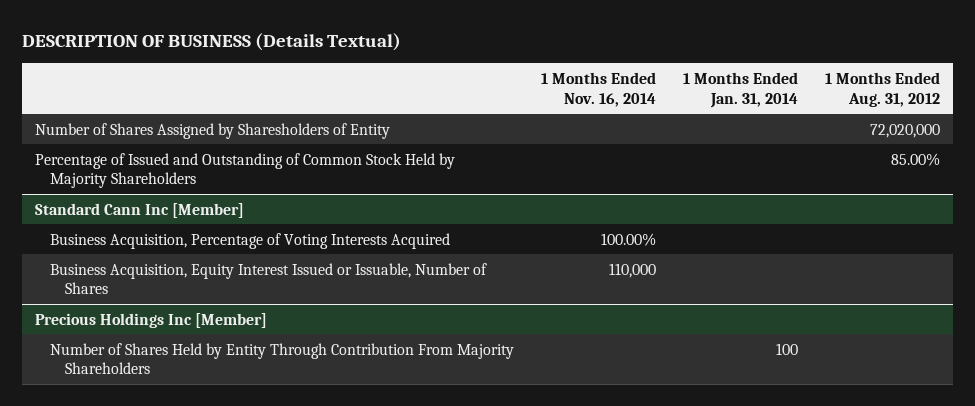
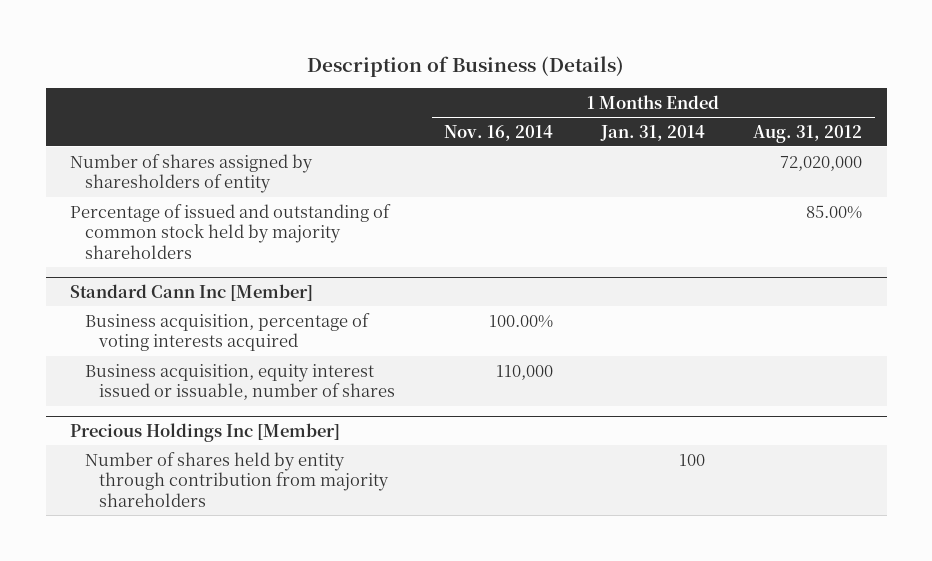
- DESCRIPTION OF BUSINESS (Details Textual)
+ Description of Business (Details)
- Number of Shares Assigned by Sharesholders of Entity | | | 72,020,000
- Percentage of Issued and Outstanding of Common Stock Held by Majority Shareholders | | | 85.00%
+ Number of shares assigned by sharesholders of entity | | | 72,020,000
+ Percentage of issued and outstanding of common stock held by majority shareholders | | | 85.00%
@ Standard Cann Inc [Member]
- Business Acquisition, Percentage of Voting Interests Acquired | 100.00% | |
- Business Acquisition, Equity Interest Issued or Issuable, Number of Shares | 110,000 | |
+ Business acquisition, percentage of voting interests acquired | 100.00% | |
+ Business acquisition, equity interest issued or issuable, number of shares | 110,000 | |
@ Precious Holdings Inc [Member]
- Number of Shares Held by Entity Through Contribution From Majority Shareholders | | 100 |
+ Number of shares held by entity through contribution from majority shareholders | | 100 |

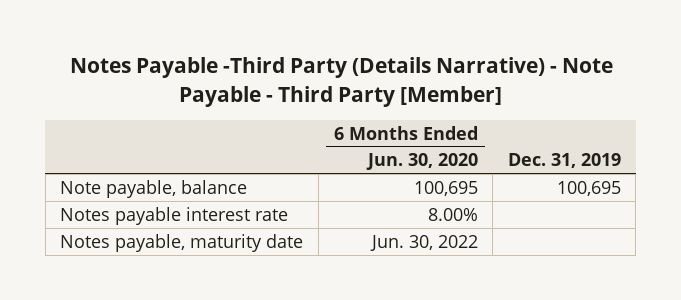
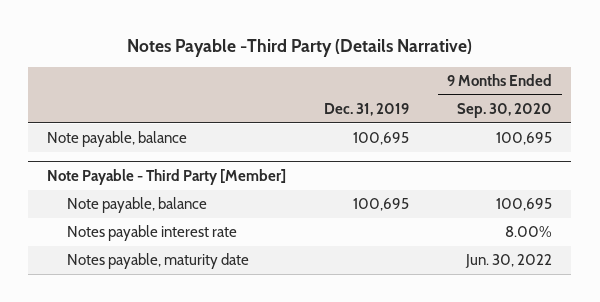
- Notes Payable -Third Party (Details Narrative) - Note Payable - Third Party [Member]
+ Notes Payable -Third Party (Details Narrative)
- | 6 Months Ended Jun. 30, 2020 | Dec. 31, 2019
+ | Dec. 31, 2019 | 9 Months Ended Sep. 30, 2020
- Notes payable interest rate | 8.00% |
- Notes payable, maturity date | Jun. 30, 2022 |
+ Note Payable - Third Party [Member]
+ Note payable, balance | 100,695 | 100,695
+ Notes payable interest rate | | 8.00%
+ Notes payable, maturity date | | Jun. 30, 2022

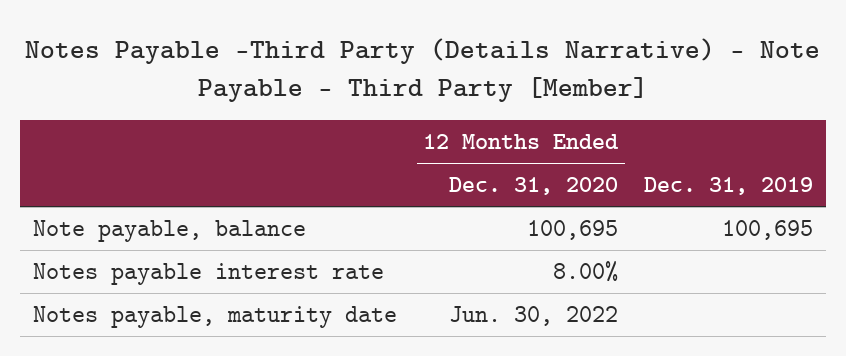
- Notes Payable -Third Party (Details Narrative)
+ Notes Payable -Third Party (Details Narrative) - Note Payable - Third Party [Member]
- | Dec. 31, 2019 | 9 Months Ended Sep. 30, 2020
+ | 12 Months Ended Dec. 31, 2020 | Dec. 31, 2019
- Note Payable - Third Party [Member]
- Note payable, balance | 100,695 | 100,695
- Notes payable interest rate | | 8.00%
- Notes payable, maturity date | | Jun. 30, 2022
+ Notes payable interest rate | 8.00% |
+ Notes payable, maturity date | Jun. 30, 2022 |

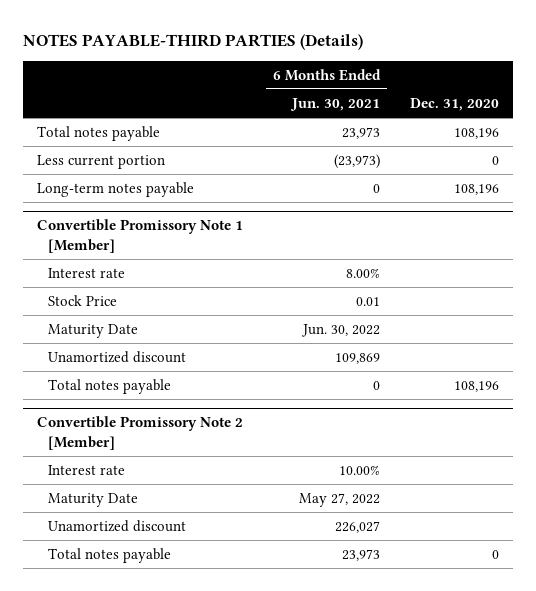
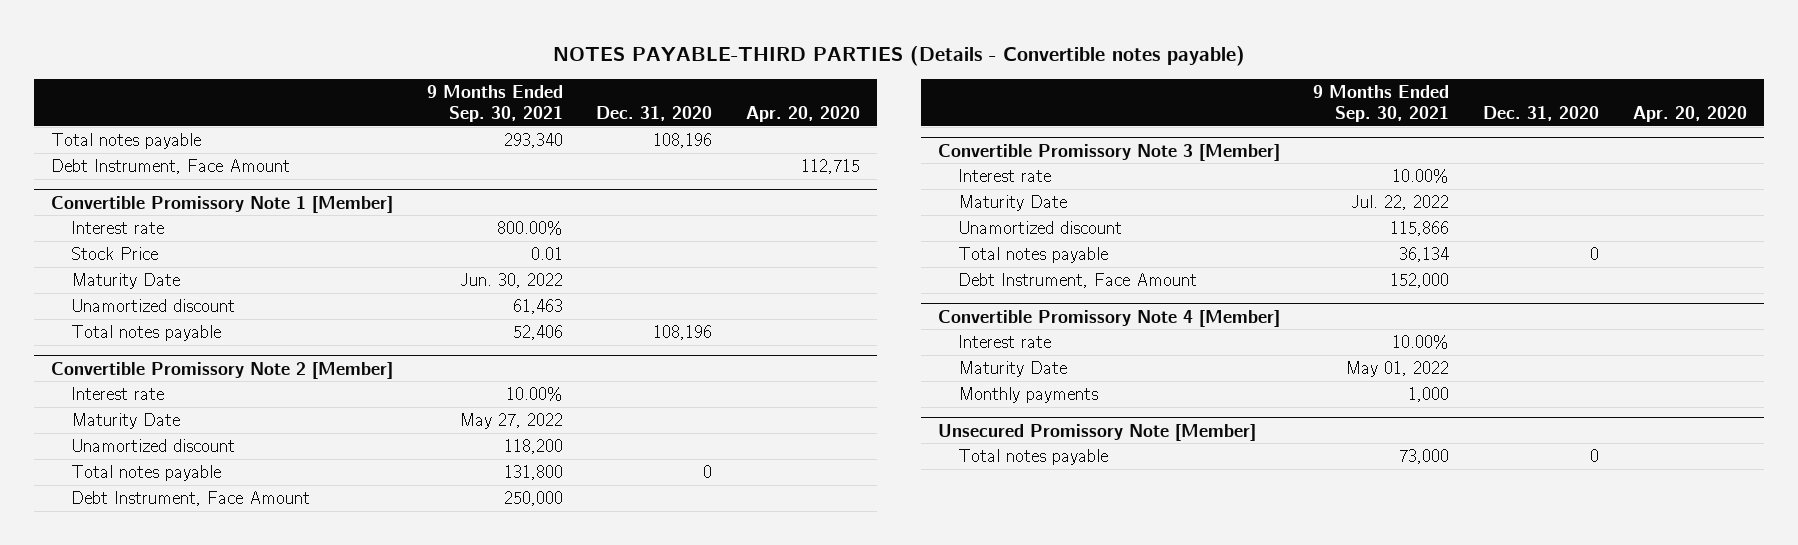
- NOTES PAYABLE-THIRD PARTIES (Details)
+ NOTES PAYABLE-THIRD PARTIES (Details - Convertible notes payable)
- | 6 Months Ended Jun. 30, 2021 | Dec. 31, 2020
+ | 9 Months Ended Sep. 30, 2021 | Dec. 31, 2020 | Apr. 20, 2020
- Less current portion | (23,973) | 0
- Long-term notes payable | 0 | 108,196
+ Debt Instrument, Face Amount | | | 112,715
@ Convertible Promissory Note 2 [Member]
+ Debt Instrument, Face Amount | 250,000 | |
+ Convertible Promissory Note 3 [Member]
+ Interest rate | 10.00% | |
+ Maturity Date | Jul. 22, 2022 | |
+ Unamortized discount | 115,866 | |
+ Total notes payable | 36,134 | 0 |
+ Debt Instrument, Face Amount | 152,000 | |
+ Convertible Promissory Note 4 [Member]
+ Interest rate | 10.00% | |
+ Maturity Date | May 01, 2022 | |
+ Monthly payments | 1,000 | |
+ Unsecured Promissory Note [Member]
+ Total notes payable | 73,000 | 0 |

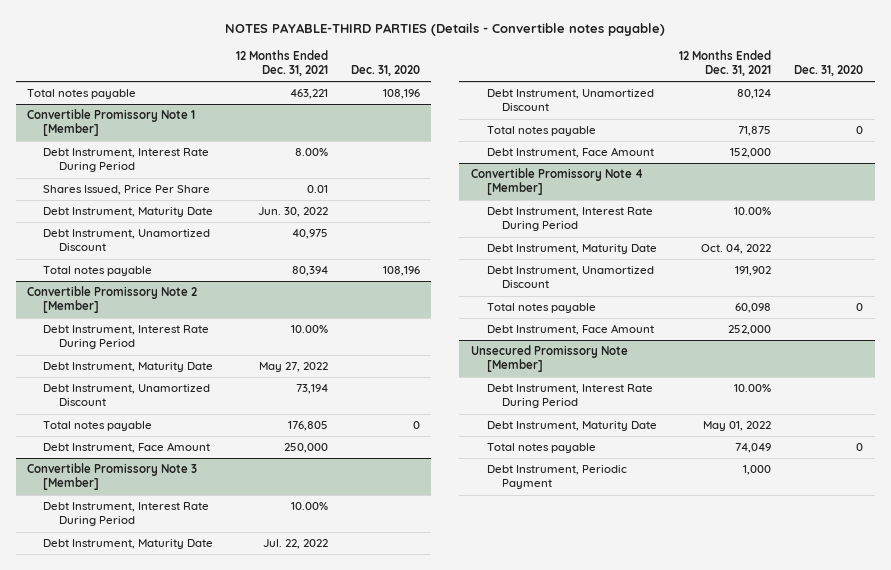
- | 9 Months Ended Sep. 30, 2021 | Dec. 31, 2020 | Apr. 20, 2020
+ | 12 Months Ended Dec. 31, 2021 | Dec. 31, 2020
- Debt Instrument, Face Amount | | | 112,715
@ Convertible Promissory Note 1 [Member]
- Interest rate | 800.00% | |
- Stock Price | 0.01 | |
- Maturity Date | Jun. 30, 2022 | |
- Unamortized discount | 61,463 | |
+ Debt Instrument, Interest Rate During Period | 8.00% |
+ Shares Issued, Price Per Share | 0.01 |
+ Debt Instrument, Maturity Date | Jun. 30, 2022 |
+ Debt Instrument, Unamortized Discount | 40,975 |
@ Convertible Promissory Note 2 [Member]
- Interest rate | 10.00% | |
- Maturity Date | May 27, 2022 | |
- Unamortized discount | 118,200 | |
+ Debt Instrument, Interest Rate During Period | 10.00% |
+ Debt Instrument, Maturity Date | May 27, 2022 |
+ Debt Instrument, Unamortized Discount | 73,194 |
@ Convertible Promissory Note 3 [Member]
- Interest rate | 10.00% | |
- Maturity Date | Jul. 22, 2022 | |
- Unamortized discount | 115,866 | |
+ Debt Instrument, Interest Rate During Period | 10.00% |
+ Debt Instrument, Maturity Date | Jul. 22, 2022 |
+ Debt Instrument, Unamortized Discount | 80,124 |
@ Convertible Promissory Note 4 [Member]
- Interest rate | 10.00% | |
- Maturity Date | May 01, 2022 | |
- Monthly payments | 1,000 | |
+ Debt Instrument, Interest Rate During Period | 10.00% |
+ Debt Instrument, Maturity Date | Oct. 04, 2022 |
+ Debt Instrument, Unamortized Discount | 191,902 |
+ Total notes payable | 60,098 | 0
+ Debt Instrument, Face Amount | 252,000 |
@ Unsecured Promissory Note [Member]
+ Debt Instrument, Interest Rate During Period | 10.00% |
+ Debt Instrument, Maturity Date | May 01, 2022 |
+ Debt Instrument, Periodic Payment | 1,000 |

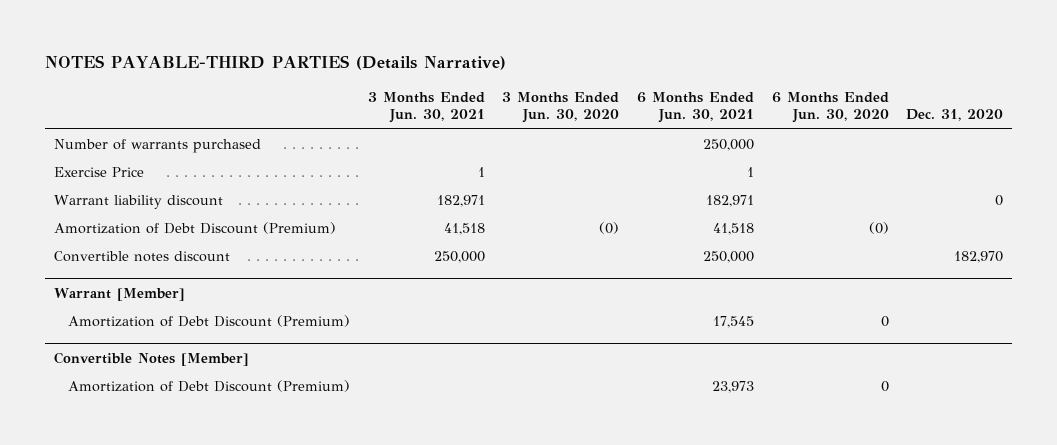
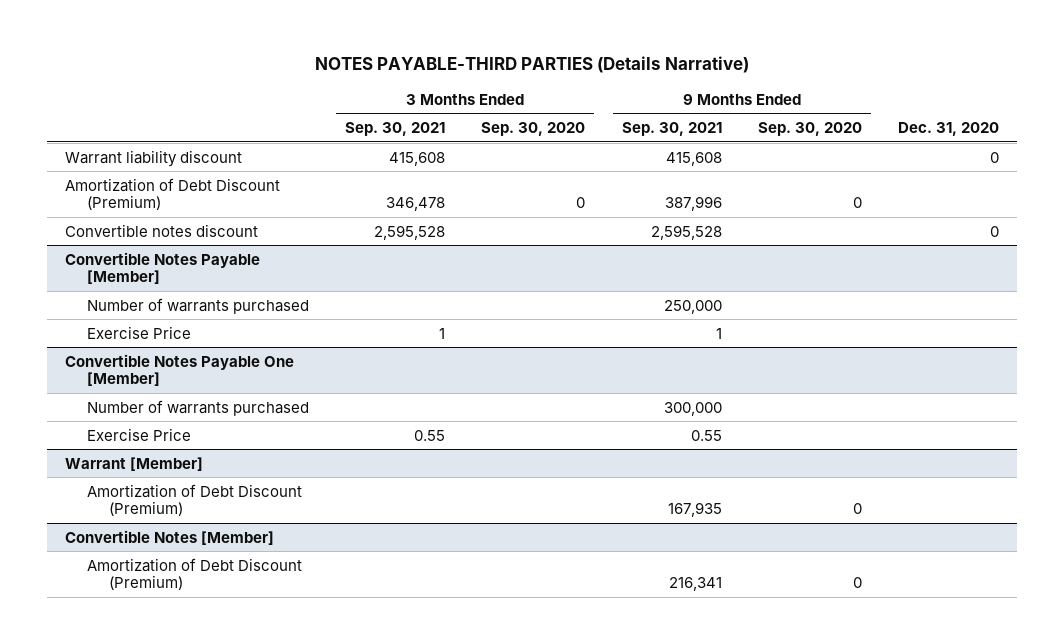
- | 3 Months Ended Jun. 30, 2021 | 3 Months Ended Jun. 30, 2020 | 6 Months Ended Jun. 30, 2021 | 6 Months Ended Jun. 30, 2020 | Dec. 31, 2020
+ | 3 Months Ended Sep. 30, 2021 | 3 Months Ended Sep. 30, 2020 | 9 Months Ended Sep. 30, 2021 | 9 Months Ended Sep. 30, 2020 | Dec. 31, 2020
- Number of warrants purchased | | | 250,000 | |
- Exercise Price | 1 | | 1 | |
- Convertible notes discount | 250,000 | | 250,000 | | 182,970
+ Convertible notes discount | 2,595,528 | | 2,595,528 | | 0
+ Convertible Notes Payable [Member]
+ Number of warrants purchased | | | 250,000 | |
+ Exercise Price | 1 | | 1 | |
+ Convertible Notes Payable One [Member]
+ Number of warrants purchased | | | 300,000 | |
+ Exercise Price | 0.55 | | 0.55 | |

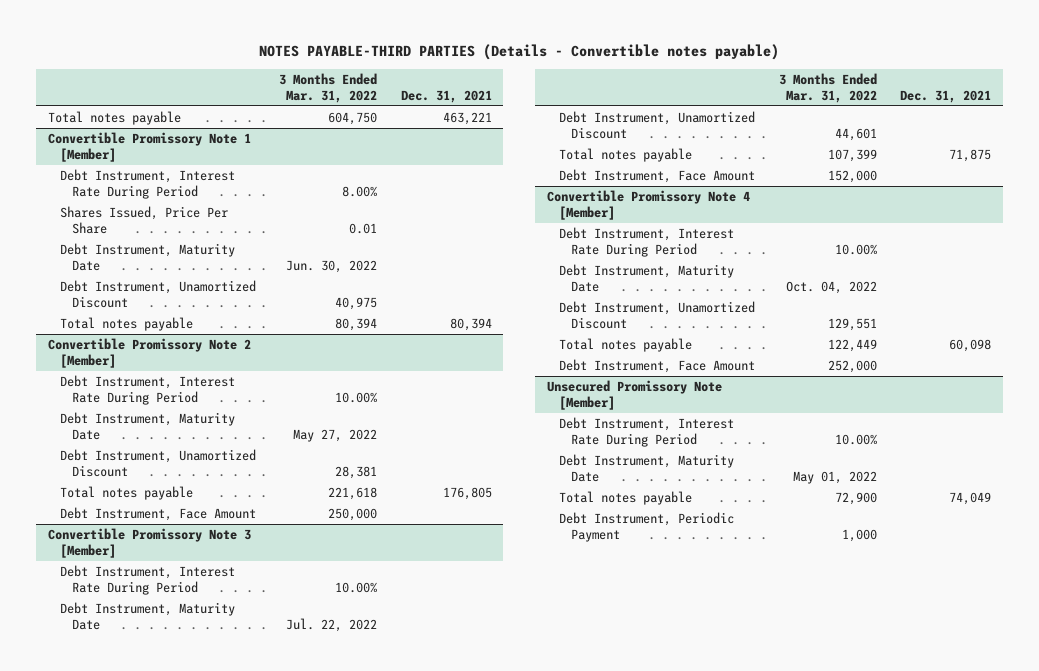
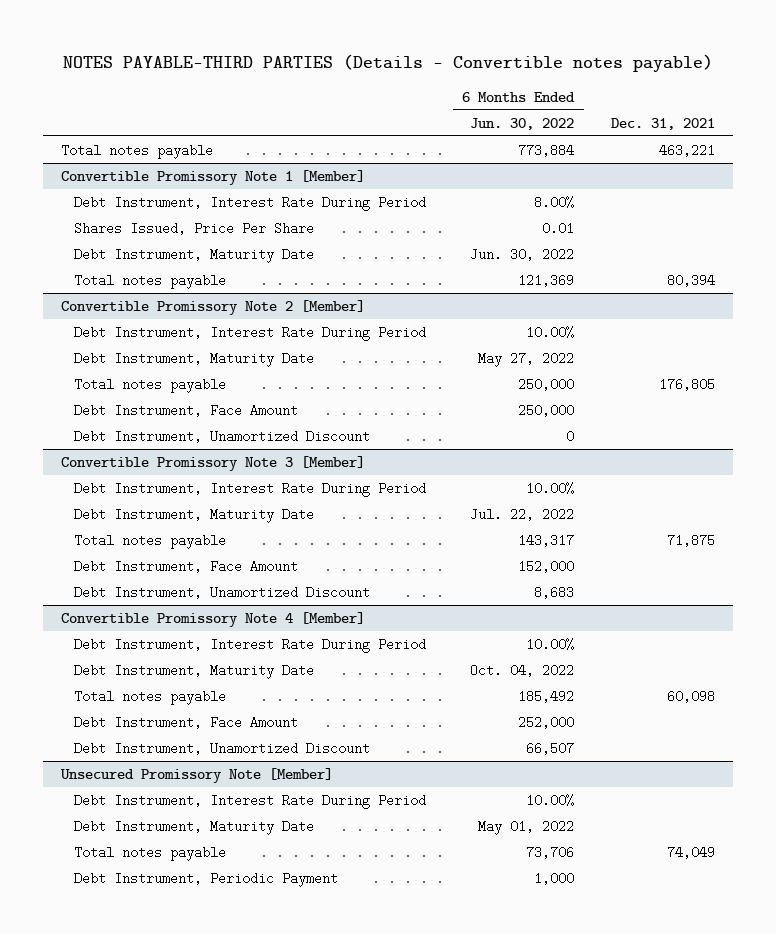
- | 3 Months Ended Mar. 31, 2022 | Dec. 31, 2021
+ | 6 Months Ended Jun. 30, 2022 | Dec. 31, 2021
@ Convertible Promissory Note 1 [Member]
- Debt Instrument, Unamortized Discount | 40,975 |
@ Convertible Promissory Note 2 [Member]
moved down: Debt Instrument, Unamortized Discount | 0 |
@ Convertible Promissory Note 3 [Member]
moved down: Debt Instrument, Unamortized Discount | 8,683 |
@ Convertible Promissory Note 4 [Member]
moved down: Debt Instrument, Unamortized Discount | 66,507 |

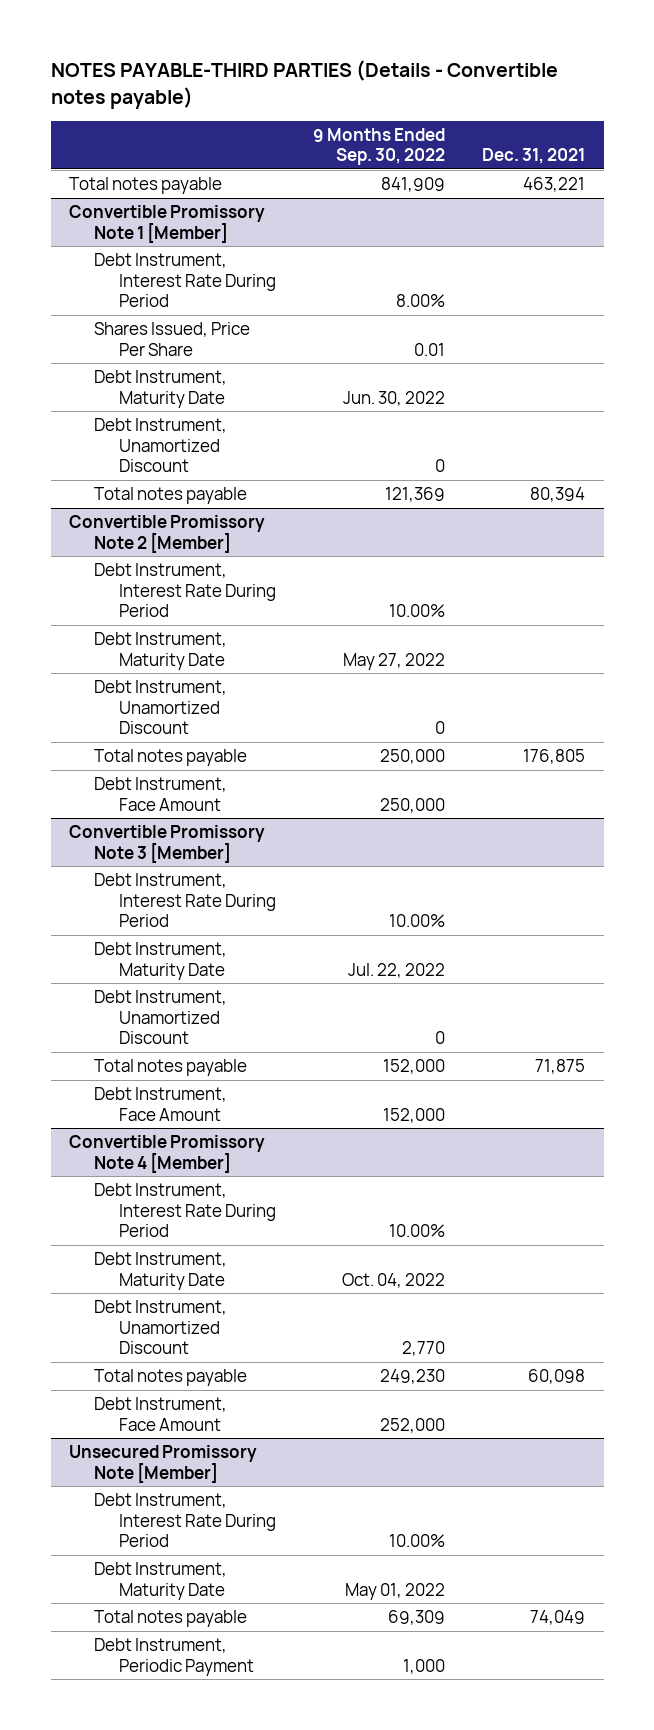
- | 6 Months Ended Jun. 30, 2022 | Dec. 31, 2021
+ | 9 Months Ended Sep. 30, 2022 | Dec. 31, 2021
@ Convertible Promissory Note 1 [Member]
+ Debt Instrument, Unamortized Discount | 0 |
@ Convertible Promissory Note 2 [Member]
moved up: Debt Instrument, Unamortized Discount | 0 |
@ Convertible Promissory Note 3 [Member]
moved up: Debt Instrument, Unamortized Discount | 0 |
@ Convertible Promissory Note 4 [Member]
moved up: Debt Instrument, Unamortized Discount | 2,770 |

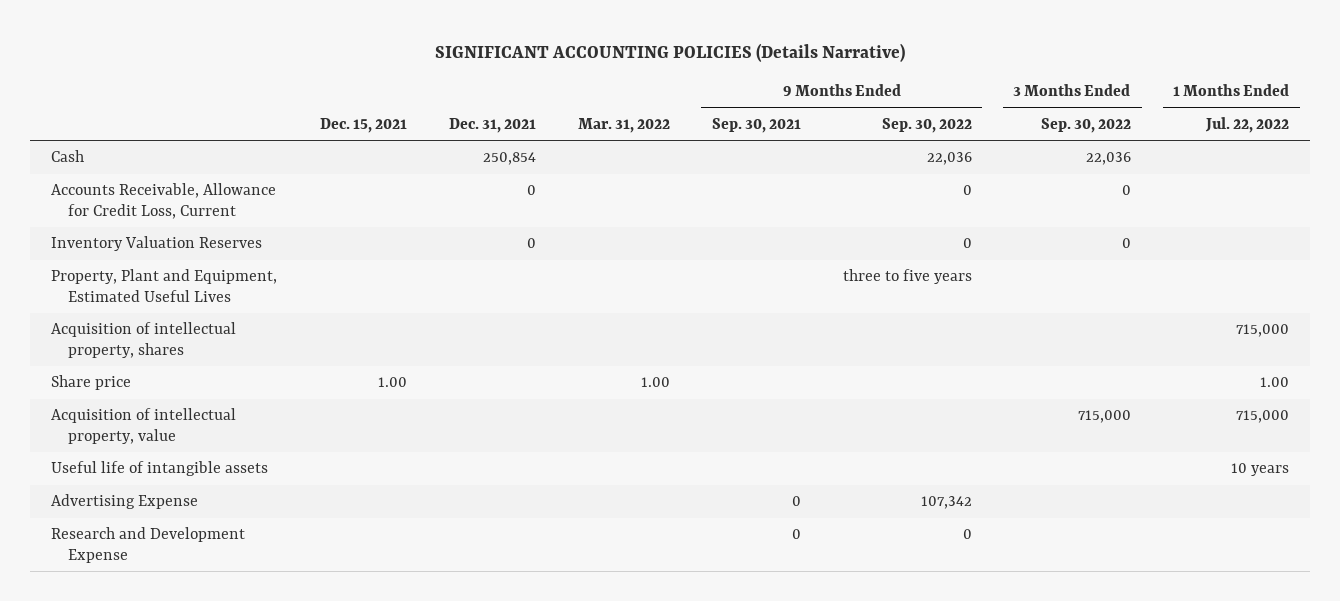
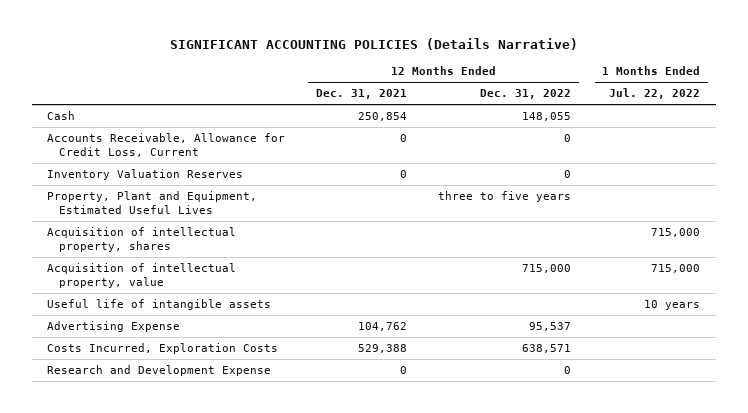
- | Dec. 15, 2021 | Dec. 31, 2021 | Mar. 31, 2022 | 9 Months Ended Sep. 30, 2021 | 9 Months Ended Sep. 30, 2022 | 3 Months Ended Sep. 30, 2022 | 1 Months Ended Jul. 22, 2022
+ | 12 Months Ended Dec. 31, 2021 | 12 Months Ended Dec. 31, 2022 | 1 Months Ended Jul. 22, 2022
- Share price | 1.00 | | 1.00 | | | | 1.00
+ Costs Incurred, Exploration Costs | 529,388 | 638,571 |

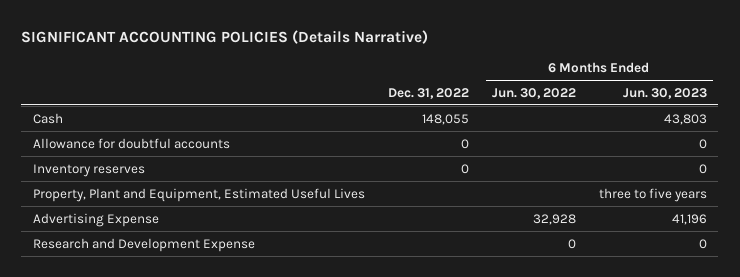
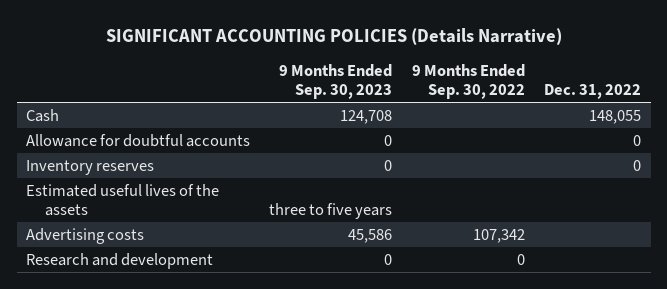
- | Dec. 31, 2022 | 6 Months Ended Jun. 30, 2022 | 6 Months Ended Jun. 30, 2023
+ | 9 Months Ended Sep. 30, 2023 | 9 Months Ended Sep. 30, 2022 | Dec. 31, 2022
- Property, Plant and Equipment, Estimated Useful Lives | | | three to five years
- Advertising Expense | | 32,928 | 41,196
- Research and Development Expense | | 0 | 0
+ Estimated useful lives of the assets | three to five years | |
+ Advertising costs | 45,586 | 107,342 |
+ Research and development | 0 | 0 |

